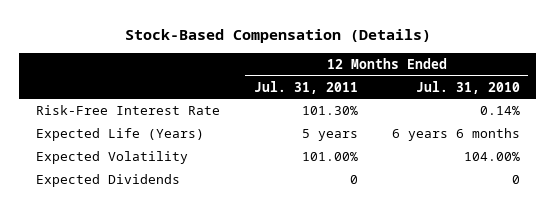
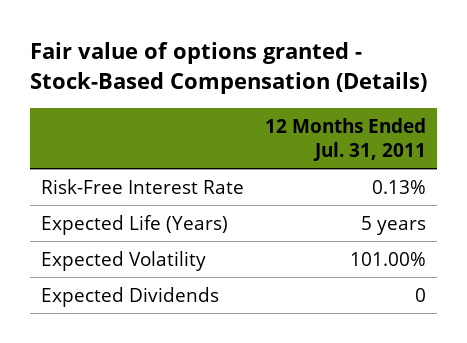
- Stock-Based Compensation (Details)
+ Fair value of options granted - Stock-Based Compensation (Details)
- | 12 Months Ended Jul. 31, 2011 | 12 Months Ended Jul. 31, 2010
+ | 12 Months Ended Jul. 31, 2011
- Risk-Free Interest Rate | 101.30% | 0.14%
+ Risk-Free Interest Rate | 0.13%

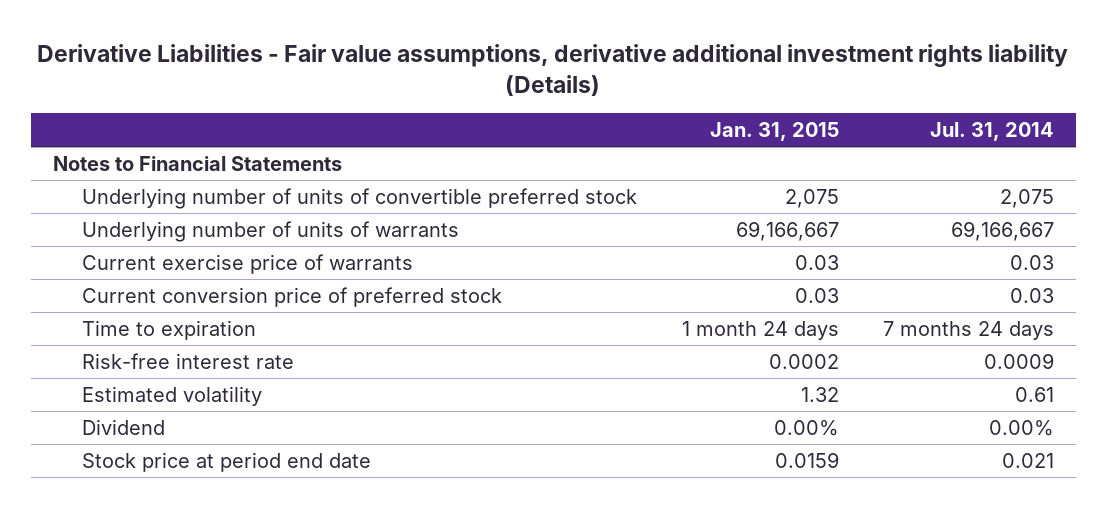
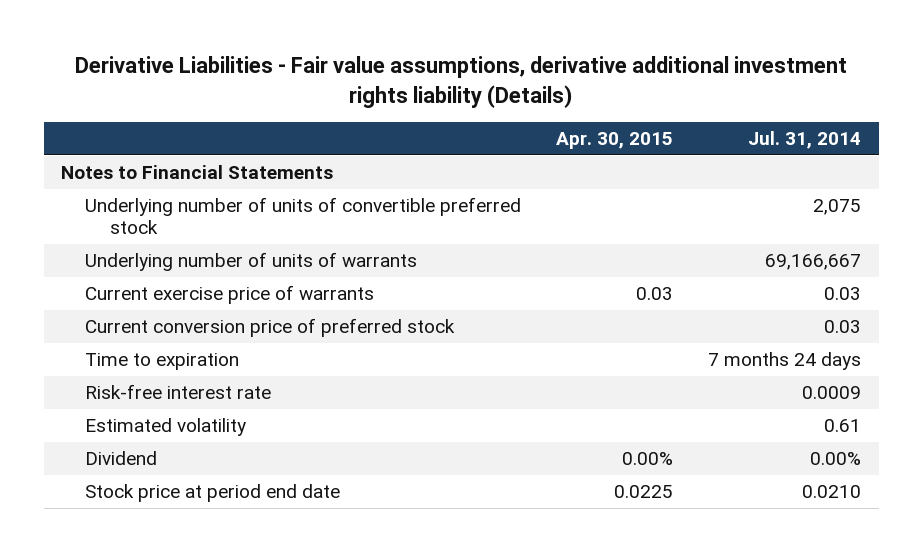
- | Jan. 31, 2015 | Jul. 31, 2014
+ | Apr. 30, 2015 | Jul. 31, 2014
- Stock price at period end date | 0.0159 | 0.021
+ Stock price at period end date | 0.0225 | 0.0210

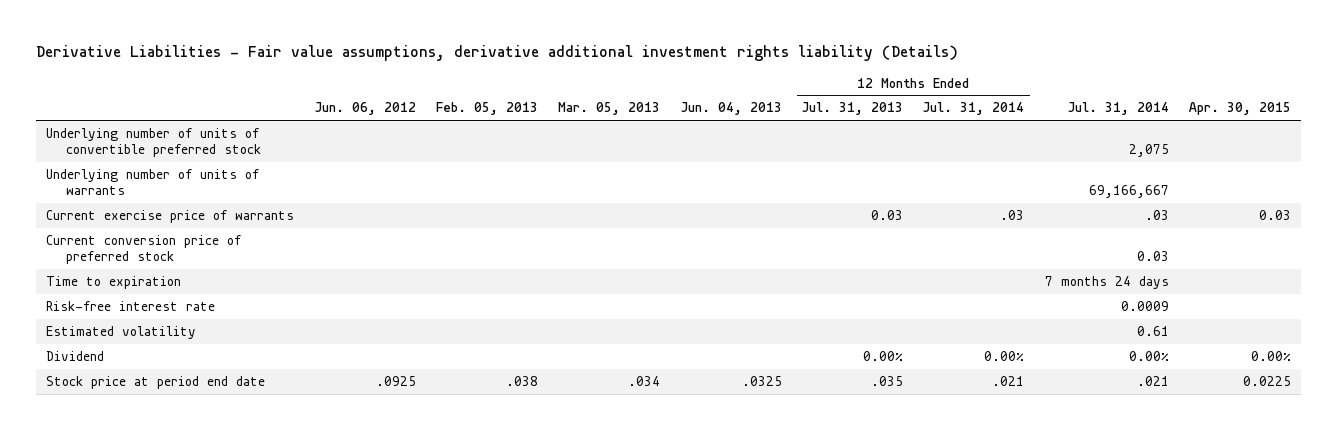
- | Apr. 30, 2015 | Jul. 31, 2014
+ | Jun. 06, 2012 | Feb. 05, 2013 | Mar. 05, 2013 | Jun. 04, 2013 | 12 Months Ended Jul. 31, 2013 | 12 Months Ended Jul. 31, 2014 | Jul. 31, 2014 | Apr. 30, 2015
- Notes to Financial Statements
- Current exercise price of warrants | 0.03 | 0.03
+ Current exercise price of warrants | | | | | 0.03 | .03 | .03 | 0.03
- Stock price at period end date | 0.0225 | 0.0210
+ Stock price at period end date | .0925 | .038 | .034 | .0325 | .035 | .021 | .021 | 0.0225

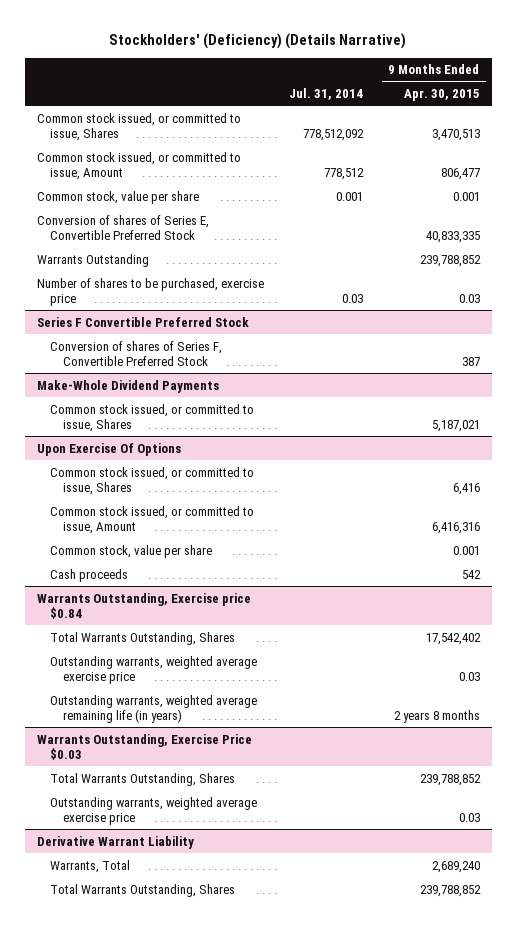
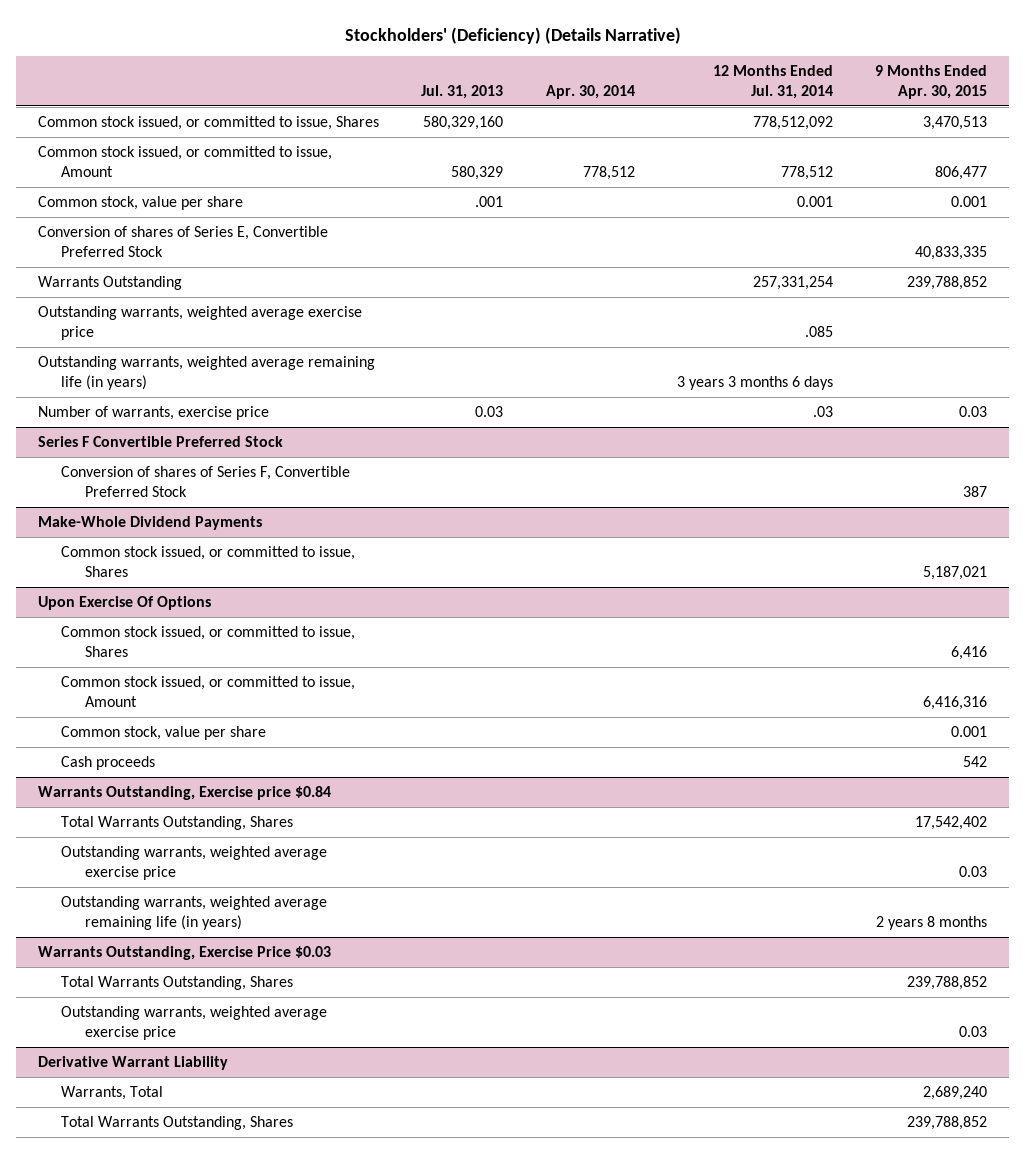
- | Jul. 31, 2014 | 9 Months Ended Apr. 30, 2015
+ | Jul. 31, 2013 | Apr. 30, 2014 | 12 Months Ended Jul. 31, 2014 | 9 Months Ended Apr. 30, 2015
- Number of shares to be purchased, exercise price | 0.03 | 0.03
+ Outstanding warrants, weighted average exercise price | | | .085 |
+ Outstanding warrants, weighted average remaining life (in years) | | | 3 years 3 months 6 days |
+ Number of warrants, exercise price | 0.03 | | .03 | 0.03

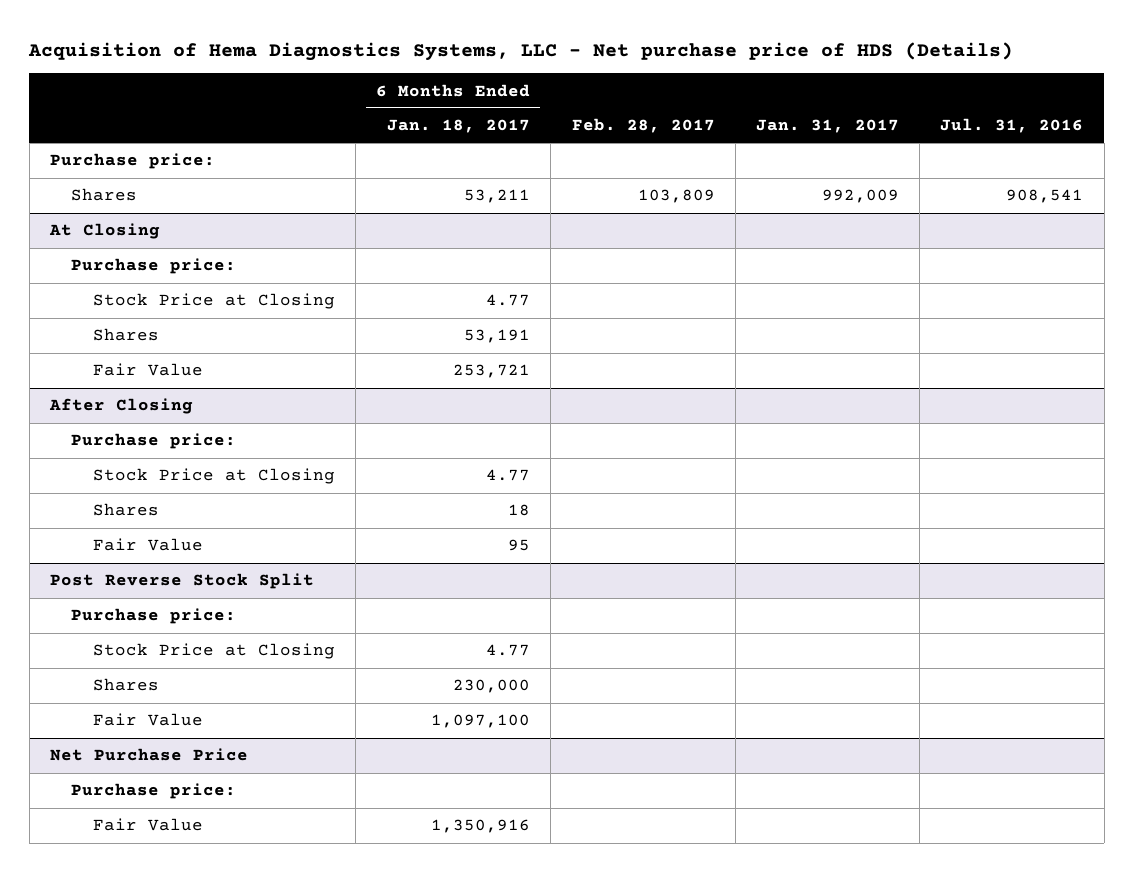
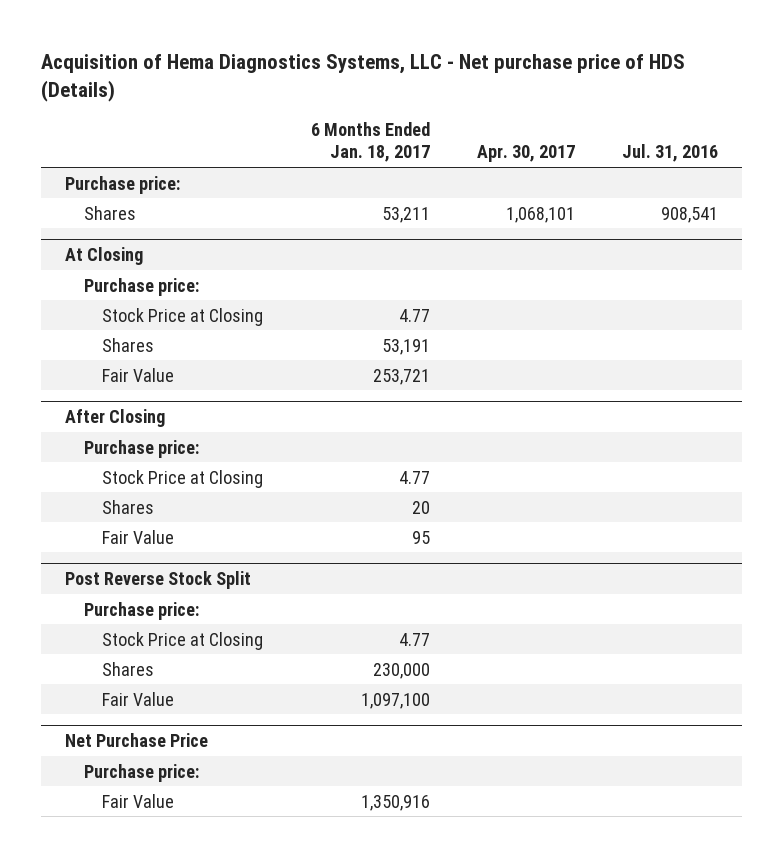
- | 6 Months Ended Jan. 18, 2017 | Feb. 28, 2017 | Jan. 31, 2017 | Jul. 31, 2016
+ | 6 Months Ended Jan. 18, 2017 | Apr. 30, 2017 | Jul. 31, 2016
@ After Closing
- Shares | 18 | | |
+ Shares | 20 | |

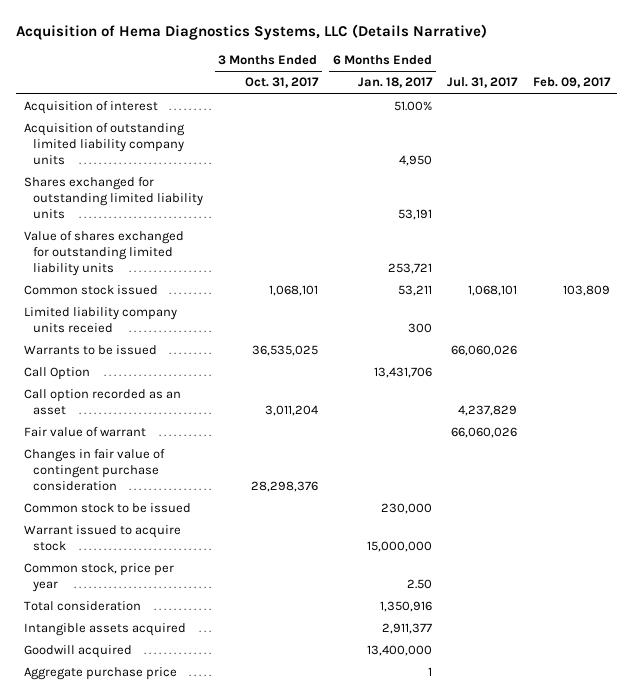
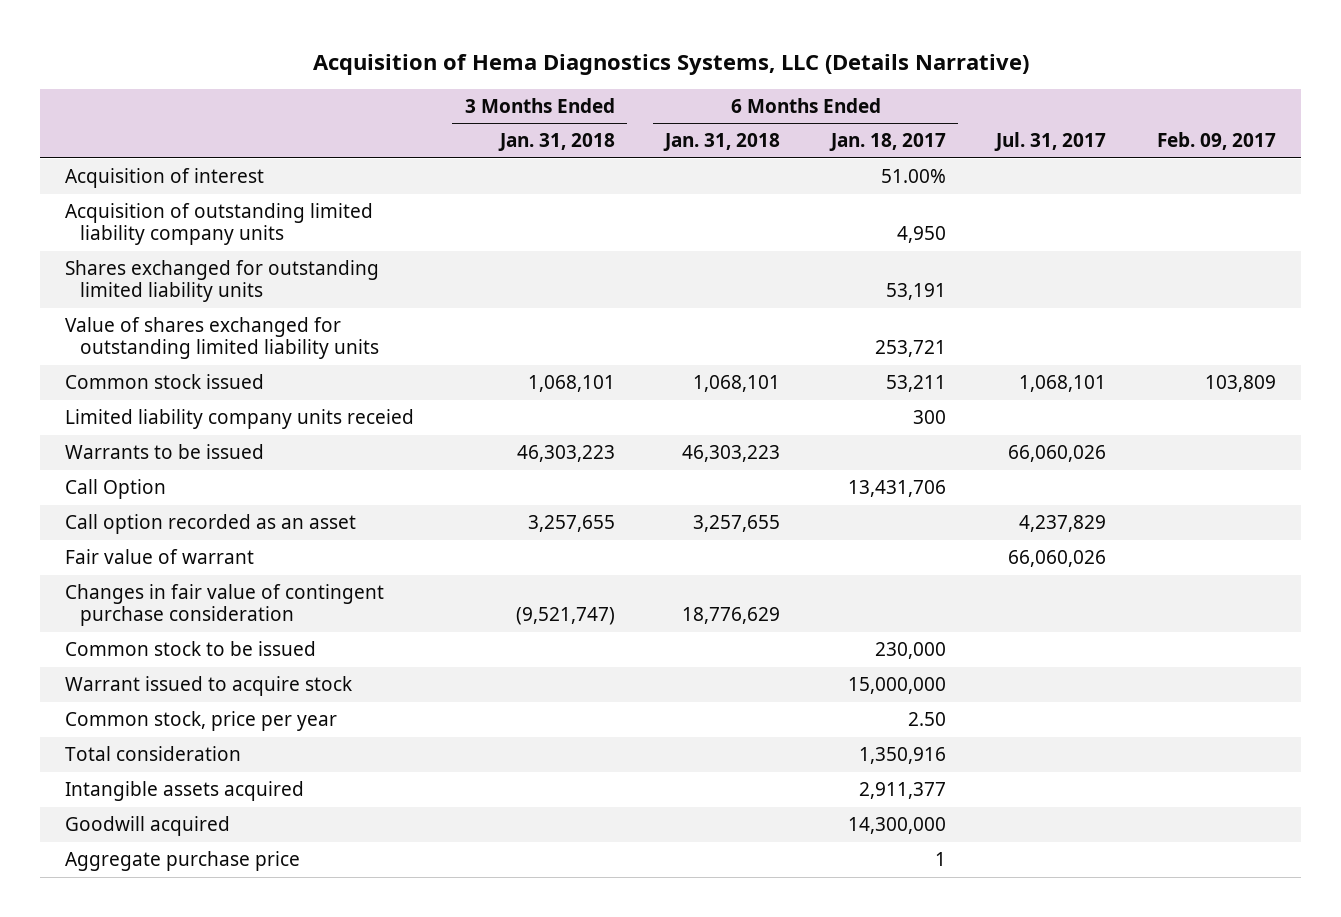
- | 3 Months Ended Oct. 31, 2017 | 6 Months Ended Jan. 18, 2017 | Jul. 31, 2017 | Feb. 09, 2017
+ | 3 Months Ended Jan. 31, 2018 | 6 Months Ended Jan. 31, 2018 | 6 Months Ended Jan. 18, 2017 | Jul. 31, 2017 | Feb. 09, 2017
- Goodwill acquired | | 13,400,000 | |
+ Goodwill acquired | | | 14,300,000 | |

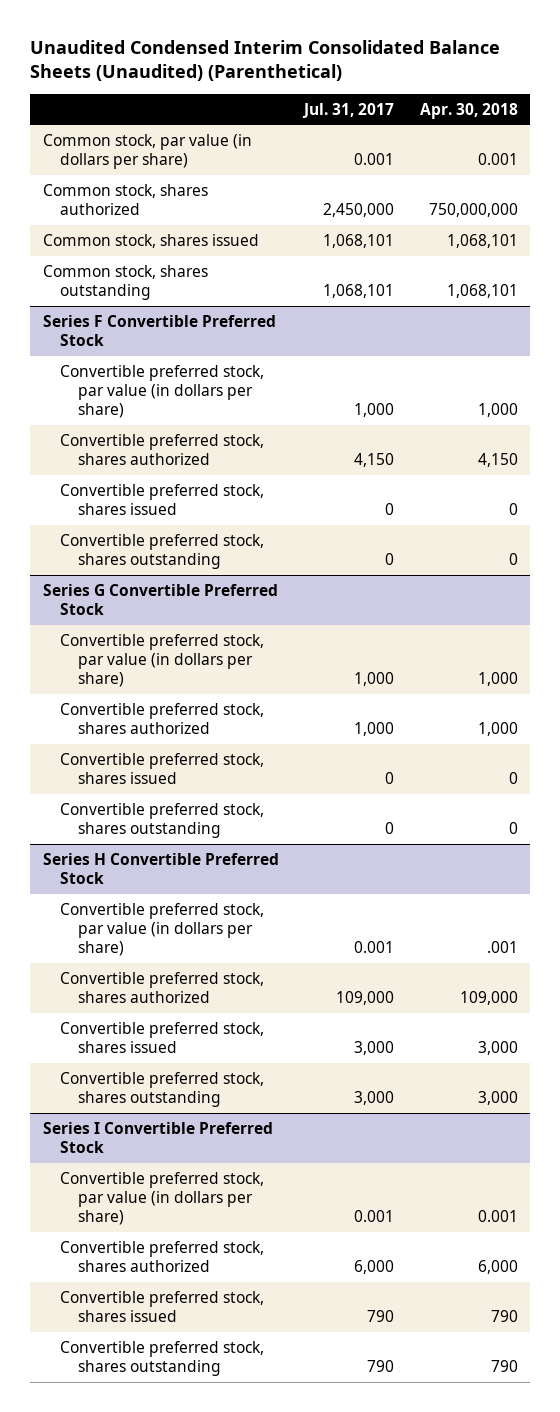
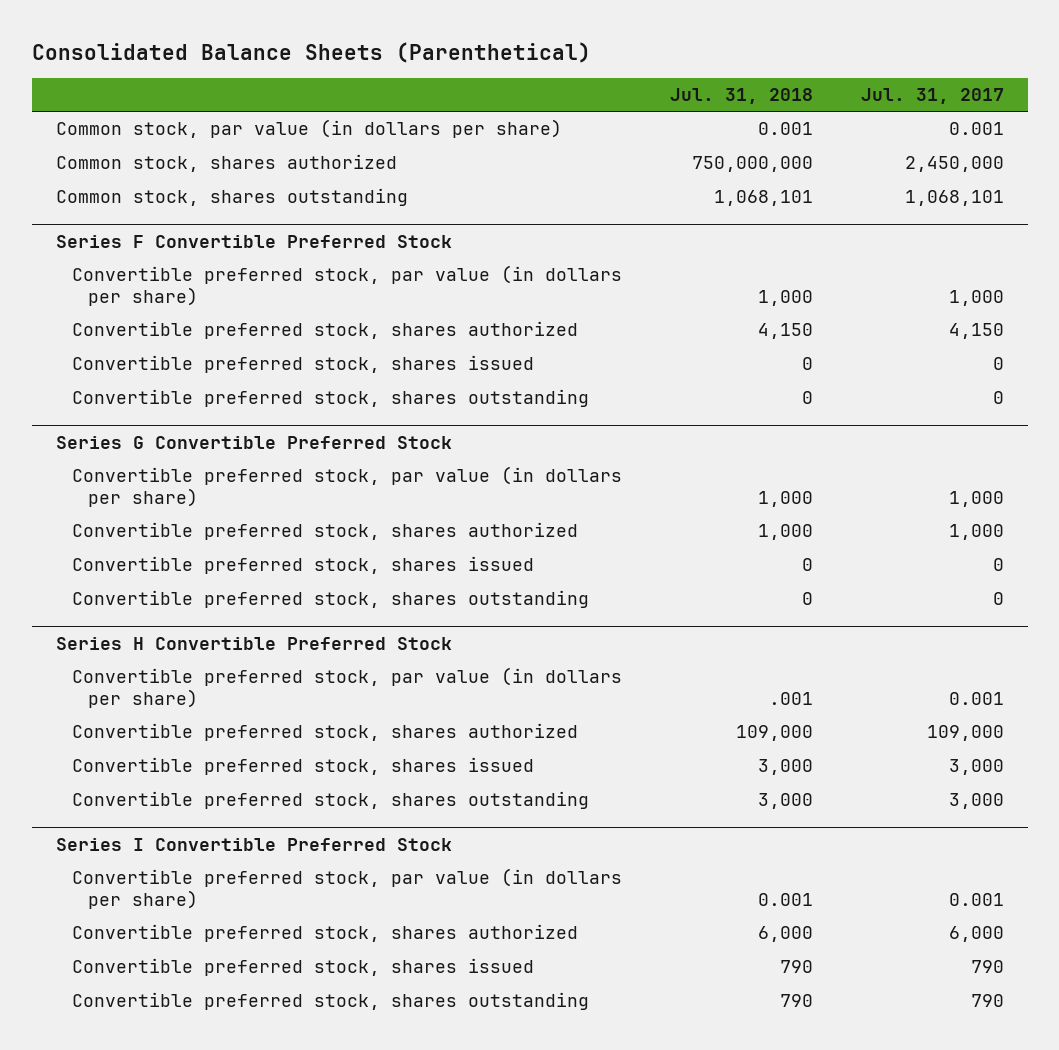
- Unaudited Condensed Interim Consolidated Balance Sheets (Unaudited) (Parenthetical)
+ Consolidated Balance Sheets (Parenthetical)
- | Jul. 31, 2017 | Apr. 30, 2018
+ | Jul. 31, 2018 | Jul. 31, 2017
- Common stock, shares issued | 1,068,101 | 1,068,101

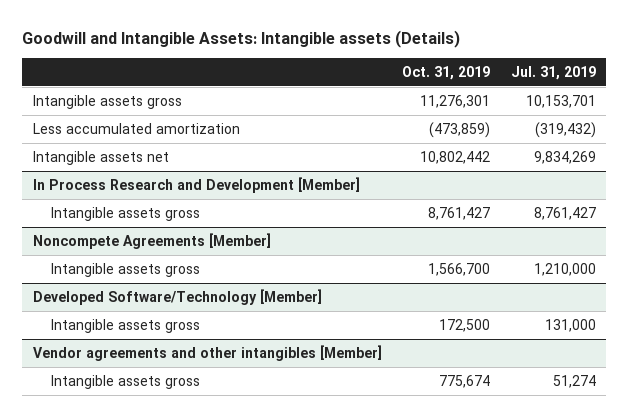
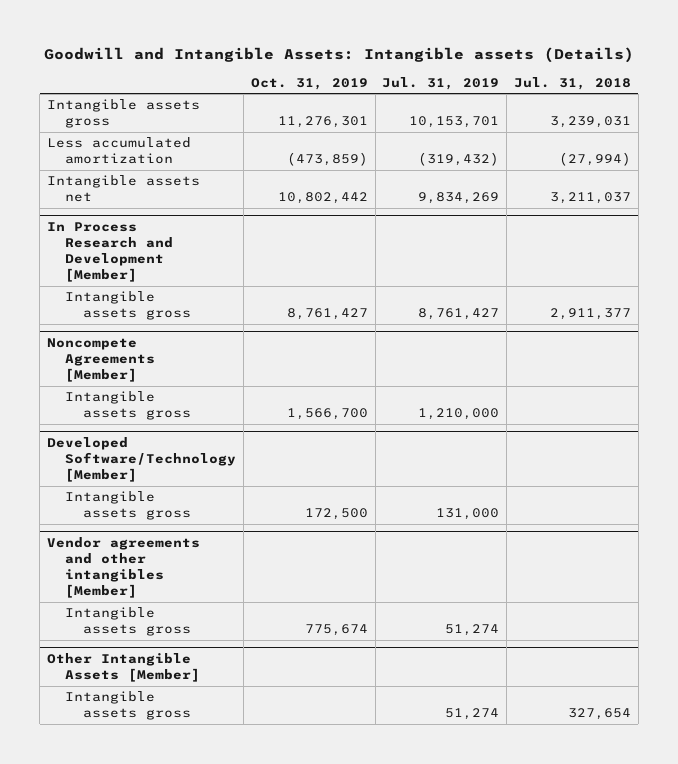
- | Oct. 31, 2019 | Jul. 31, 2019
+ | Oct. 31, 2019 | Jul. 31, 2019 | Jul. 31, 2018
+ Other Intangible Assets [Member]
+ Intangible assets gross | | 51,274 | 327,654

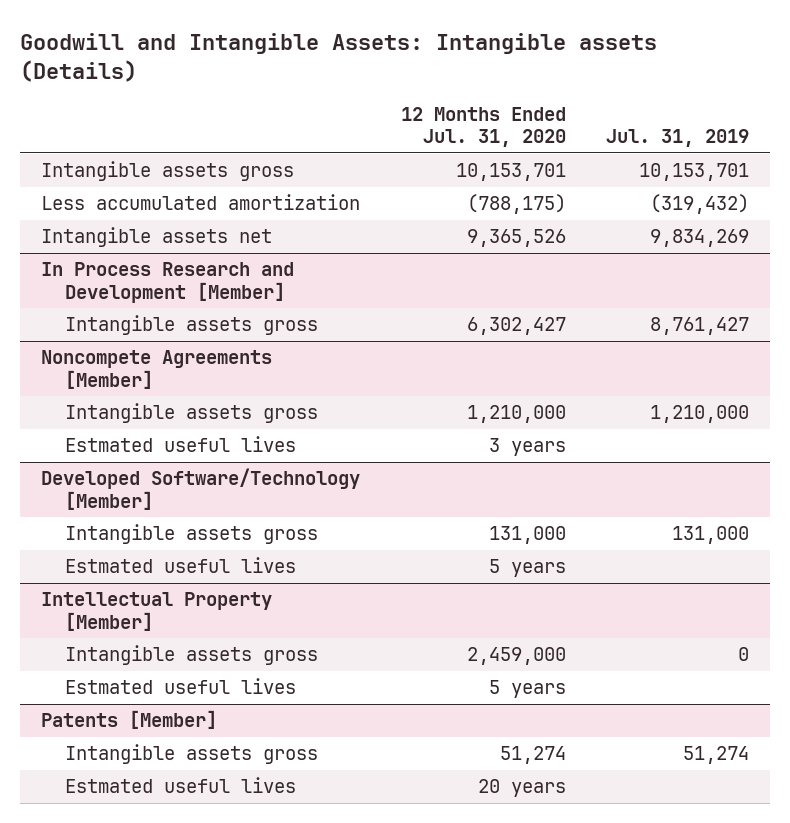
- | Oct. 31, 2019 | Jul. 31, 2019 | Jul. 31, 2018
+ | 12 Months Ended Jul. 31, 2020 | Jul. 31, 2019
@ Noncompete Agreements [Member]
+ Estmated useful lives | 3 years |
- Vendor agreements and other intangibles [Member]
- Intangible assets gross | 775,674 | 51,274 |
- Other Intangible Assets [Member]
@ Developed Software/Technology [Member]
+ Estmated useful lives | 5 years |
+ Intellectual Property [Member]
+ Intangible assets gross | 2,459,000 | 0
+ Estmated useful lives | 5 years |
+ Patents [Member]
+ Estmated useful lives | 20 years |

